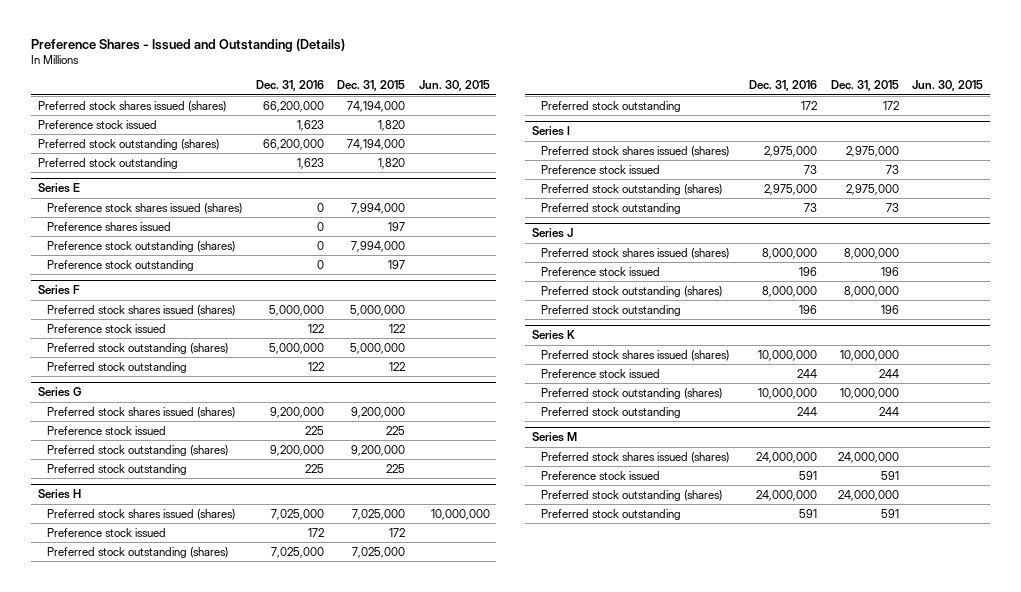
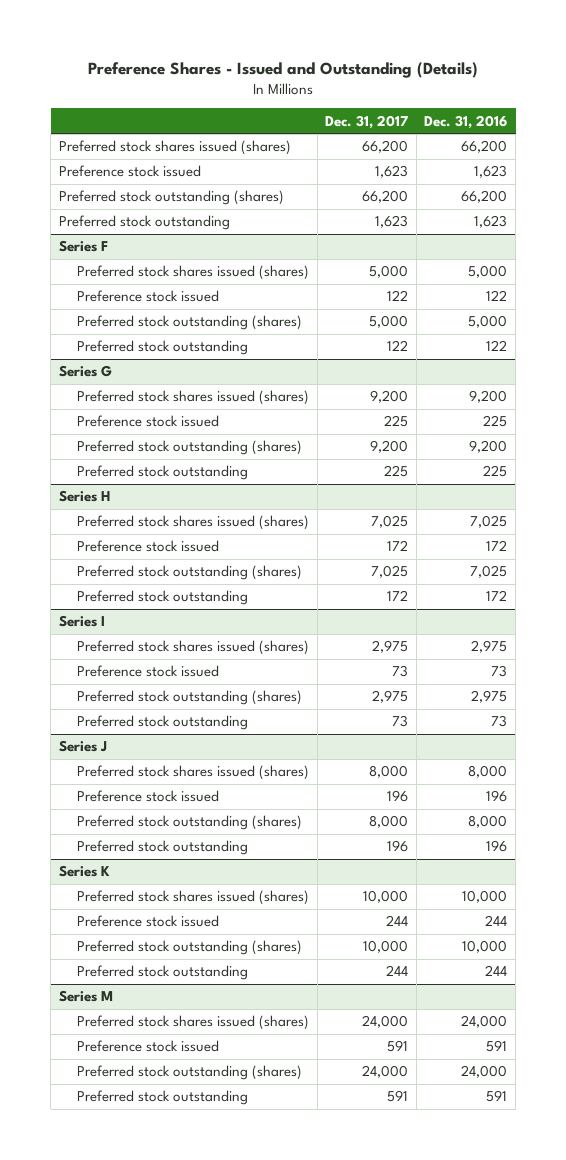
- | Dec. 31, 2016 | Dec. 31, 2015 | Jun. 30, 2015
+ | Dec. 31, 2017 | Dec. 31, 2016
- Preferred stock shares issued (shares) | 66,200,000 | 74,194,000 |
+ Preferred stock shares issued (shares) | 66,200 | 66,200
- Preferred stock outstanding (shares) | 66,200,000 | 74,194,000 |
+ Preferred stock outstanding (shares) | 66,200 | 66,200
- Series E
- Preference stock shares issued (shares) | 0 | 7,994,000 |
- Preference shares issued | 0 | 197 |
- Preference stock outstanding (shares) | 0 | 7,994,000 |
- Preference stock outstanding | 0 | 197 |
@ Series F
- Preferred stock shares issued (shares) | 5,000,000 | 5,000,000 |
+ Preferred stock shares issued (shares) | 5,000 | 5,000
- Preferred stock outstanding (shares) | 5,000,000 | 5,000,000 |
+ Preferred stock outstanding (shares) | 5,000 | 5,000
@ Series G
- Preferred stock shares issued (shares) | 9,200,000 | 9,200,000 |
+ Preferred stock shares issued (shares) | 9,200 | 9,200
- Preferred stock outstanding (shares) | 9,200,000 | 9,200,000 |
+ Preferred stock outstanding (shares) | 9,200 | 9,200
@ Series H
- Preferred stock shares issued (shares) | 7,025,000 | 7,025,000 | 10,000,000
+ Preferred stock shares issued (shares) | 7,025 | 7,025
- Preferred stock outstanding (shares) | 7,025,000 | 7,025,000 |
+ Preferred stock outstanding (shares) | 7,025 | 7,025
@ Series I
- Preferred stock shares issued (shares) | 2,975,000 | 2,975,000 |
+ Preferred stock shares issued (shares) | 2,975 | 2,975
- Preferred stock outstanding (shares) | 2,975,000 | 2,975,000 |
+ Preferred stock outstanding (shares) | 2,975 | 2,975
@ Series J
- Preferred stock shares issued (shares) | 8,000,000 | 8,000,000 |
+ Preferred stock shares issued (shares) | 8,000 | 8,000
- Preferred stock outstanding (shares) | 8,000,000 | 8,000,000 |
+ Preferred stock outstanding (shares) | 8,000 | 8,000
@ Series K
- Preferred stock shares issued (shares) | 10,000,000 | 10,000,000 |
+ Preferred stock shares issued (shares) | 10,000 | 10,000
- Preferred stock outstanding (shares) | 10,000,000 | 10,000,000 |
+ Preferred stock outstanding (shares) | 10,000 | 10,000
@ Series M
- Preferred stock shares issued (shares) | 24,000,000 | 24,000,000 |
+ Preferred stock shares issued (shares) | 24,000 | 24,000
- Preferred stock outstanding (shares) | 24,000,000 | 24,000,000 |
+ Preferred stock outstanding (shares) | 24,000 | 24,000

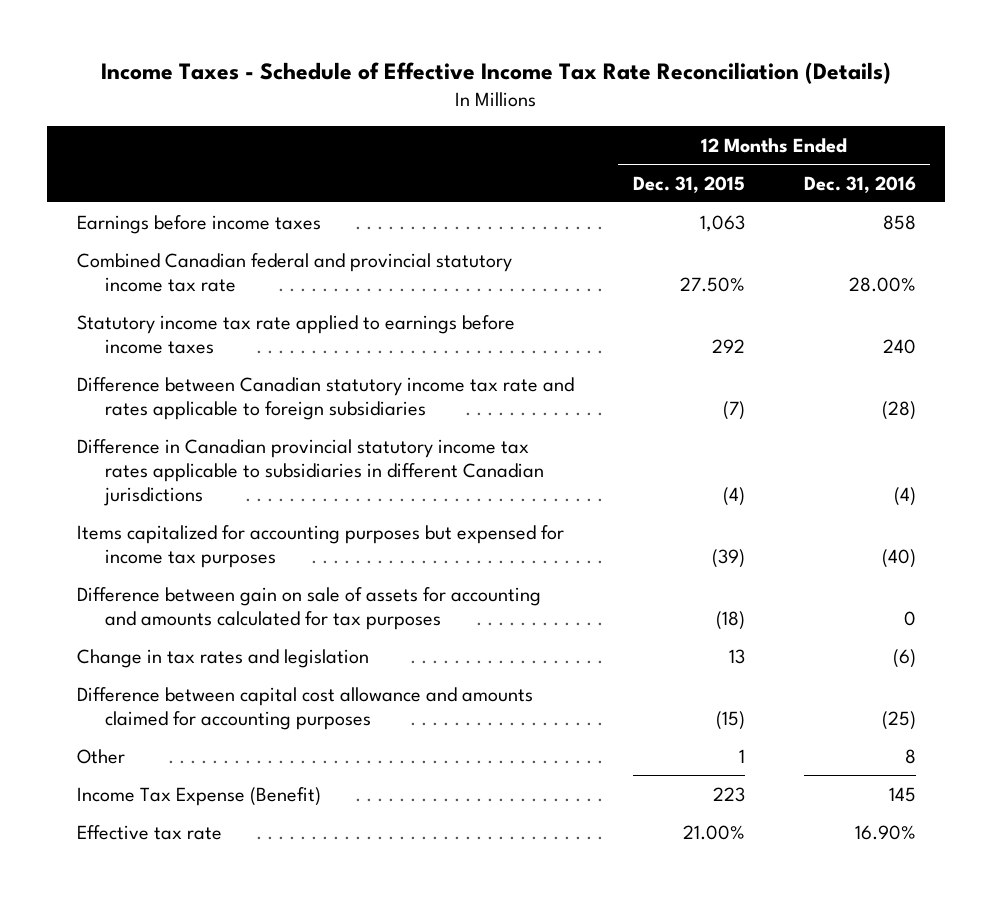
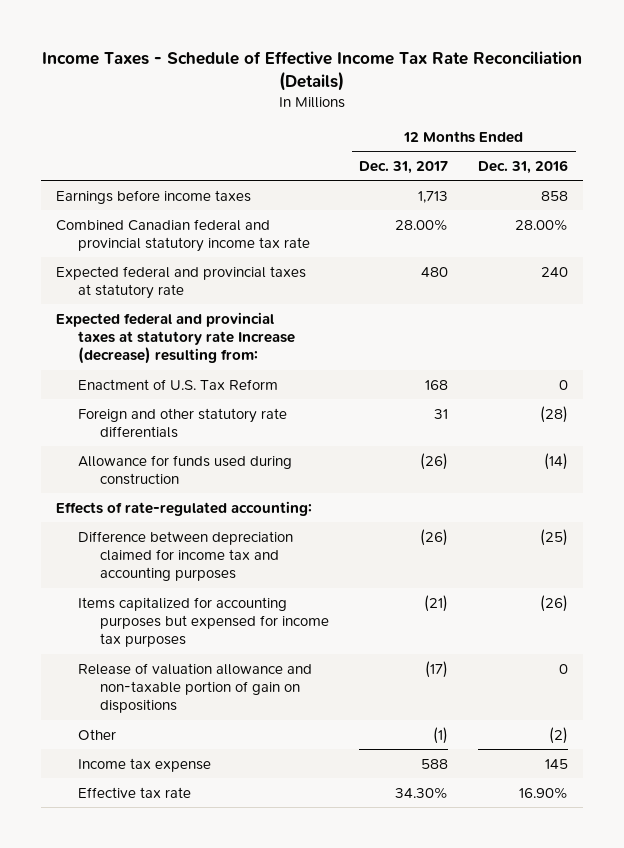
- | 12 Months Ended Dec. 31, 2015 | 12 Months Ended Dec. 31, 2016
+ | 12 Months Ended Dec. 31, 2017 | 12 Months Ended Dec. 31, 2016
- Statutory income tax rate applied to earnings before income taxes | 292 | 240
- Difference between Canadian statutory income tax rate and rates applicable to foreign subsidiaries | (7) | (28)
- Difference in Canadian provincial statutory income tax rates applicable to subsidiaries in different Canadian jurisdictions | (4) | (4)
- Items capitalized for accounting purposes but expensed for income tax purposes | (39) | (40)
- Difference between gain on sale of assets for accounting and amounts calculated for tax purposes | (18) | 0
- Change in tax rates and legislation | 13 | (6)
- Difference between capital cost allowance and amounts claimed for accounting purposes | (15) | (25)
- Other | 1 | 8
- Income Tax Expense (Benefit) | 223 | 145
+ Expected federal and provincial taxes at statutory rate | 480 | 240
+ Expected federal and provincial taxes at statutory rate Increase (decrease) resulting from:
+ Enactment of U.S. Tax Reform | 168 | 0
+ Foreign and other statutory rate differentials | 31 | (28)
+ Allowance for funds used during construction | (26) | (14)
+ Effects of rate-regulated accounting:
+ Difference between depreciation claimed for income tax and accounting purposes | (26) | (25)
+ Items capitalized for accounting purposes but expensed for income tax purposes | (21) | (26)
+ Release of valuation allowance and non-taxable portion of gain on dispositions | (17) | 0
+ Other | (1) | (2)
+ Income tax expense | 588 | 145

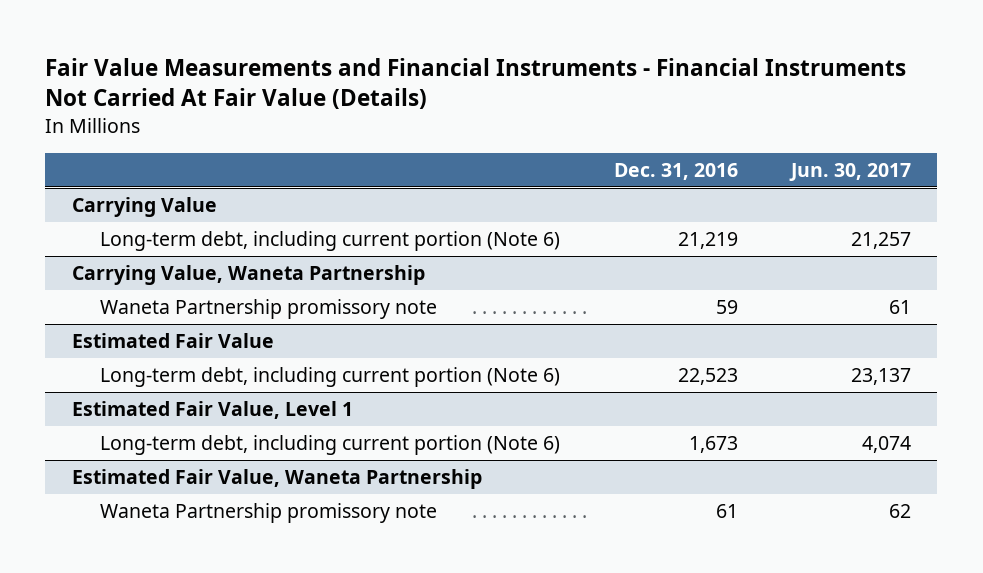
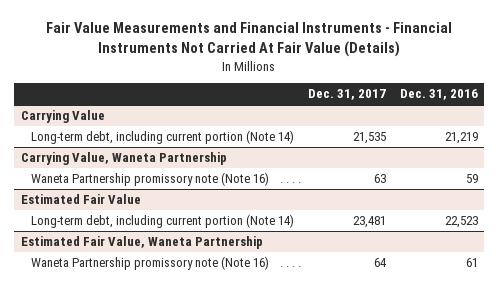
- | Dec. 31, 2016 | Jun. 30, 2017
+ | Dec. 31, 2017 | Dec. 31, 2016
@ Carrying Value
- Long-term debt, including current portion (Note 6) | 21,219 | 21,257
+ Long-term debt, including current portion (Note 14) | 21,535 | 21,219
@ Carrying Value, Waneta Partnership
- Waneta Partnership promissory note | 59 | 61
+ Waneta Partnership promissory note (Note 16) | 63 | 59
@ Estimated Fair Value
- Long-term debt, including current portion (Note 6) | 22,523 | 23,137
- Estimated Fair Value, Level 1
- Long-term debt, including current portion (Note 6) | 1,673 | 4,074
@ Estimated Fair Value
+ Long-term debt, including current portion (Note 14) | 23,481 | 22,523
@ Estimated Fair Value, Waneta Partnership
- Waneta Partnership promissory note | 61 | 62
+ Waneta Partnership promissory note (Note 16) | 64 | 61

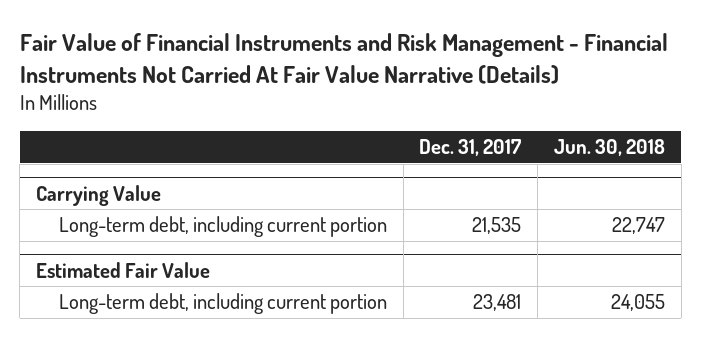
- Fair Value Measurements and Financial Instruments - Financial Instruments Not Carried At Fair Value (Details)
+ Fair Value of Financial Instruments and Risk Management - Financial Instruments Not Carried At Fair Value Narrative (Details)
- | Dec. 31, 2017 | Dec. 31, 2016
+ | Dec. 31, 2017 | Jun. 30, 2018
@ Carrying Value
- Long-term debt, including current portion (Note 14) | 21,535 | 21,219
- Carrying Value, Waneta Partnership
- Waneta Partnership promissory note (Note 16) | 63 | 59
@ Carrying Value
+ Long-term debt, including current portion | 21,535 | 22,747
@ Estimated Fair Value
- Long-term debt, including current portion (Note 14) | 23,481 | 22,523
- Estimated Fair Value, Waneta Partnership
- Waneta Partnership promissory note (Note 16) | 64 | 61
@ Estimated Fair Value
+ Long-term debt, including current portion | 23,481 | 24,055

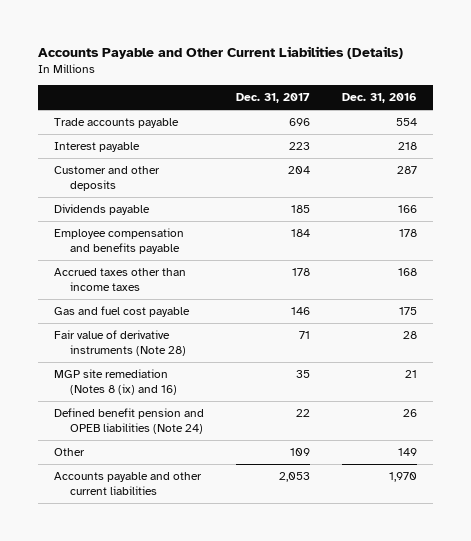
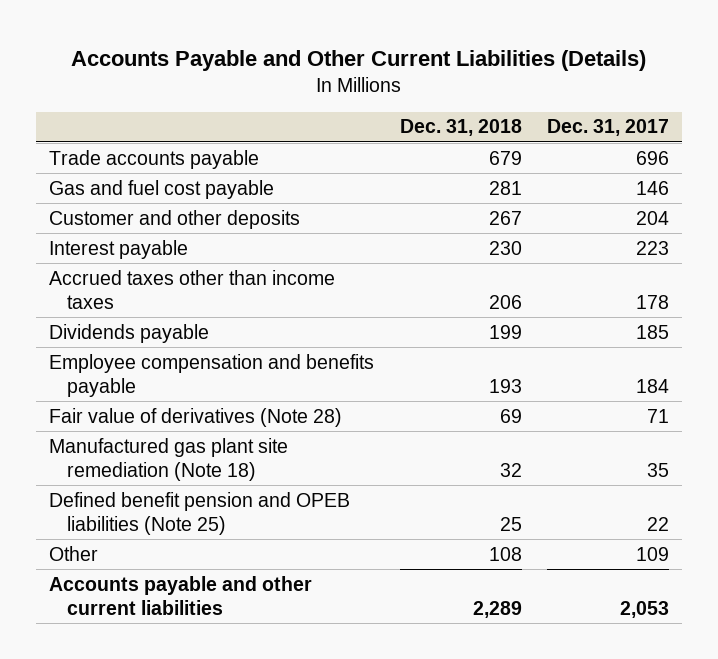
- | Dec. 31, 2017 | Dec. 31, 2016
+ | Dec. 31, 2018 | Dec. 31, 2017
moved up: Gas and fuel cost payable | 281 | 146
moved down: Interest payable | 230 | 223
moved up: Accrued taxes other than income taxes | 206 | 178
- Fair value of derivative instruments (Note 28) | 71 | 28
- MGP site remediation (Notes 8 (ix) and 16) | 35 | 21
- Defined benefit pension and OPEB liabilities (Note 24) | 22 | 26
+ Fair value of derivatives (Note 28) | 69 | 71
+ Manufactured gas plant site remediation (Note 18) | 32 | 35
+ Defined benefit pension and OPEB liabilities (Note 25) | 25 | 22

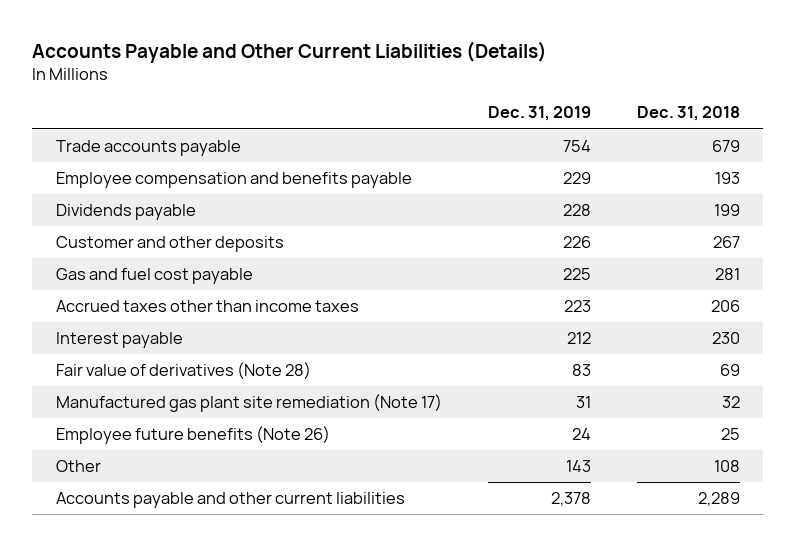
- | Dec. 31, 2018 | Dec. 31, 2017
+ | Dec. 31, 2019 | Dec. 31, 2018
moved up: Employee compensation and benefits payable | 229 | 193
moved up: Dividends payable | 228 | 199
moved down: Gas and fuel cost payable | 225 | 281
moved down: Interest payable | 212 | 230
- Manufactured gas plant site remediation (Note 18) | 32 | 35
- Defined benefit pension and OPEB liabilities (Note 25) | 25 | 22
+ Manufactured gas plant site remediation (Note 17) | 31 | 32
+ Employee future benefits (Note 26) | 24 | 25

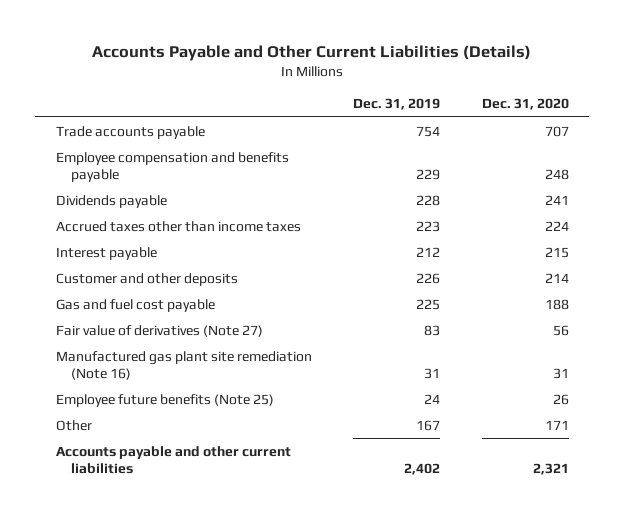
- | Dec. 31, 2019 | Dec. 31, 2018
+ | Dec. 31, 2019 | Dec. 31, 2020
- Fair value of derivatives (Note 28) | 83 | 69
- Manufactured gas plant site remediation (Note 17) | 31 | 32
- Employee future benefits (Note 26) | 24 | 25
- Other | 143 | 108
- Accounts payable and other current liabilities | 2,378 | 2,289
moved down: Customer and other deposits | 226 | 214
moved down: Gas and fuel cost payable | 225 | 188
+ Fair value of derivatives (Note 27) | 83 | 56
+ Manufactured gas plant site remediation (Note 16) | 31 | 31
+ Employee future benefits (Note 25) | 24 | 26
+ Other | 167 | 171
+ Accounts payable and other current liabilities | 2,402 | 2,321

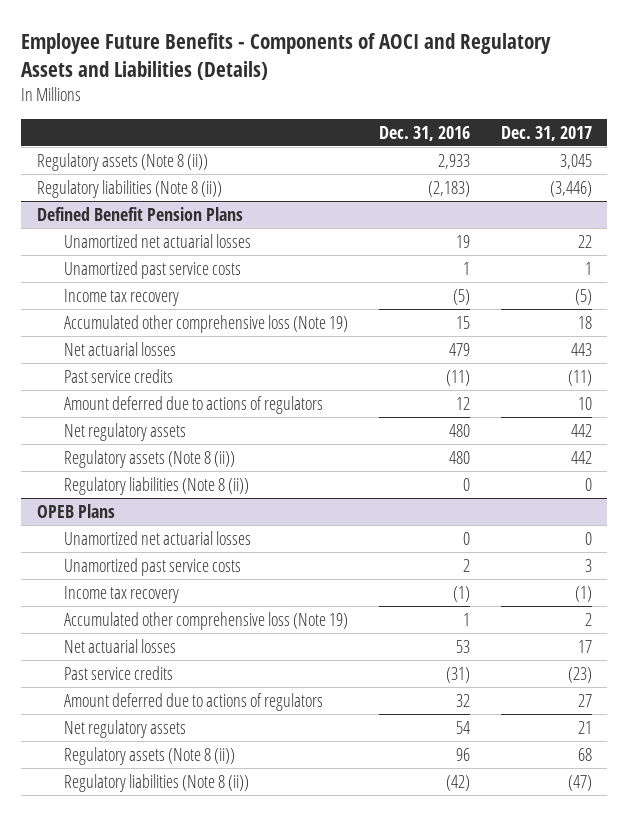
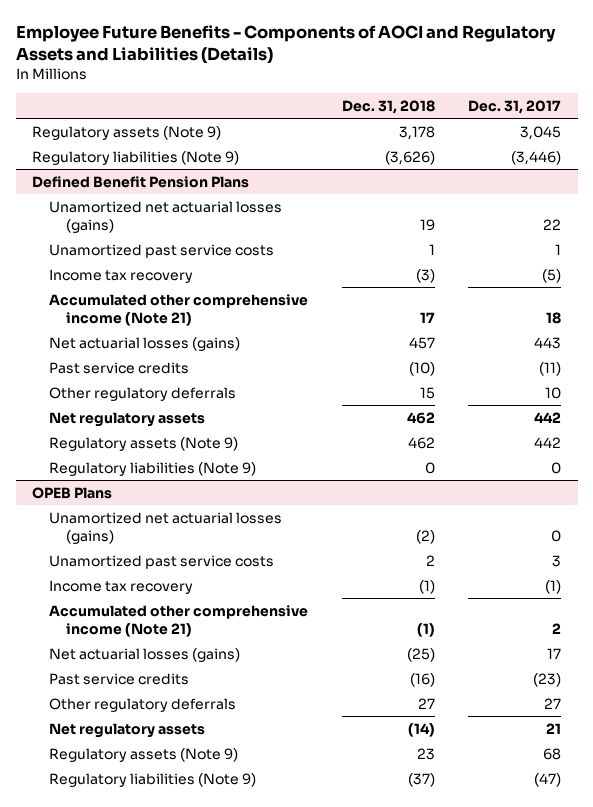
- | Dec. 31, 2016 | Dec. 31, 2017
+ | Dec. 31, 2018 | Dec. 31, 2017
- Regulatory assets (Note 8 (ii)) | 2,933 | 3,045
- Regulatory liabilities (Note 8 (ii)) | (2,183) | (3,446)
+ Regulatory assets (Note 9) | 3,178 | 3,045
+ Regulatory liabilities (Note 9) | (3,626) | (3,446)
@ Defined Benefit Pension Plans
- Unamortized net actuarial losses | 19 | 22
+ Unamortized net actuarial losses (gains) | 19 | 22
- Accumulated other comprehensive loss (Note 19) | 15 | 18
- Net actuarial losses | 479 | 443
+ Accumulated other comprehensive income (Note 21) | 17 | 18
+ Net actuarial losses (gains) | 457 | 443
- Amount deferred due to actions of regulators | 12 | 10
+ Other regulatory deferrals | 15 | 10
- Regulatory assets (Note 8 (ii)) | 480 | 442
- Regulatory liabilities (Note 8 (ii)) | 0 | 0
+ Regulatory assets (Note 9) | 462 | 442
+ Regulatory liabilities (Note 9) | 0 | 0
@ OPEB Plans
- Unamortized net actuarial losses | 0 | 0
+ Unamortized net actuarial losses (gains) | (2) | 0
- Accumulated other comprehensive loss (Note 19) | 1 | 2
- Net actuarial losses | 53 | 17
+ Accumulated other comprehensive income (Note 21) | (1) | 2
+ Net actuarial losses (gains) | (25) | 17
- Amount deferred due to actions of regulators | 32 | 27
+ Other regulatory deferrals | 27 | 27
- Regulatory assets (Note 8 (ii)) | 96 | 68
- Regulatory liabilities (Note 8 (ii)) | (42) | (47)
+ Regulatory assets (Note 9) | 23 | 68
+ Regulatory liabilities (Note 9) | (37) | (47)

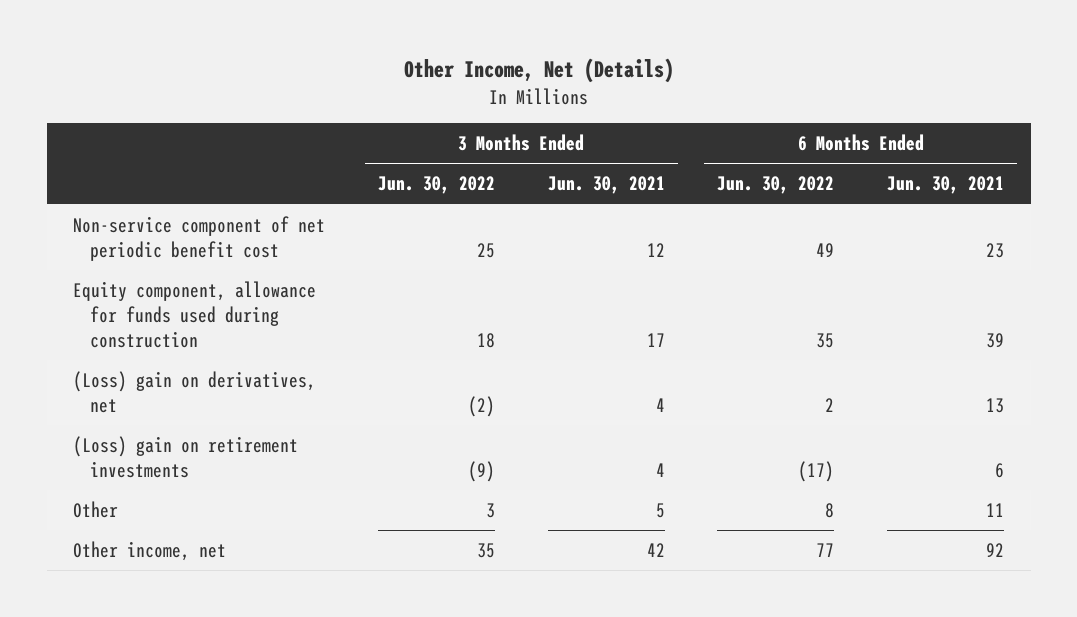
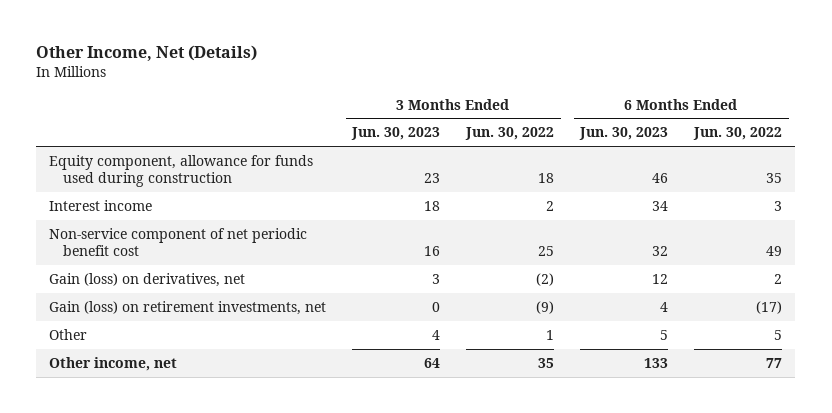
- | 3 Months Ended Jun. 30, 2022 | 3 Months Ended Jun. 30, 2021 | 6 Months Ended Jun. 30, 2022 | 6 Months Ended Jun. 30, 2021
+ | 3 Months Ended Jun. 30, 2023 | 3 Months Ended Jun. 30, 2022 | 6 Months Ended Jun. 30, 2023 | 6 Months Ended Jun. 30, 2022
- (Loss) gain on derivatives, net | (2) | 4 | 2 | 13
- (Loss) gain on retirement investments | (9) | 4 | (17) | 6
- Other | 3 | 5 | 8 | 11
+ Interest income | 18 | 2 | 34 | 3
moved down: Non-service component of net periodic benefit cost | 16 | 25 | 32 | 49
+ Gain (loss) on derivatives, net | 3 | (2) | 12 | 2
+ Gain (loss) on retirement investments, net | 0 | (9) | 4 | (17)
+ Other | 4 | 1 | 5 | 5

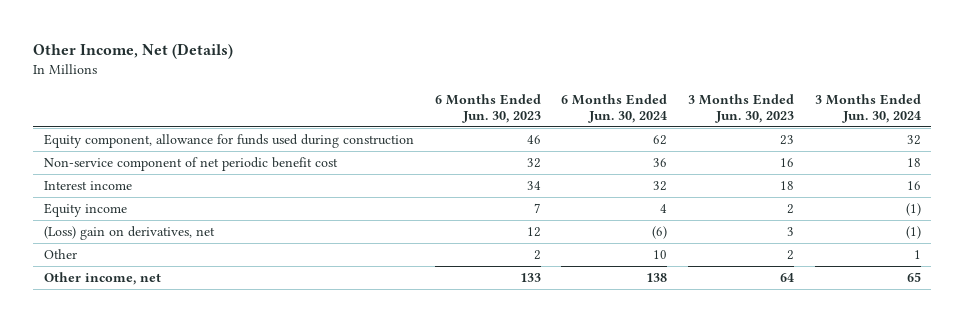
- | 3 Months Ended Jun. 30, 2023 | 3 Months Ended Jun. 30, 2022 | 6 Months Ended Jun. 30, 2023 | 6 Months Ended Jun. 30, 2022
+ | 6 Months Ended Jun. 30, 2023 | 6 Months Ended Jun. 30, 2024 | 3 Months Ended Jun. 30, 2023 | 3 Months Ended Jun. 30, 2024
- Gain (loss) on derivatives, net | 3 | (2) | 12 | 2
- Gain (loss) on retirement investments, net | 0 | (9) | 4 | (17)
- Other | 4 | 1 | 5 | 5
moved down: Interest income | 34 | 32 | 18 | 16
+ Equity income | 7 | 4 | 2 | (1)
+ (Loss) gain on derivatives, net | 12 | (6) | 3 | (1)
+ Other | 2 | 10 | 2 | 1

